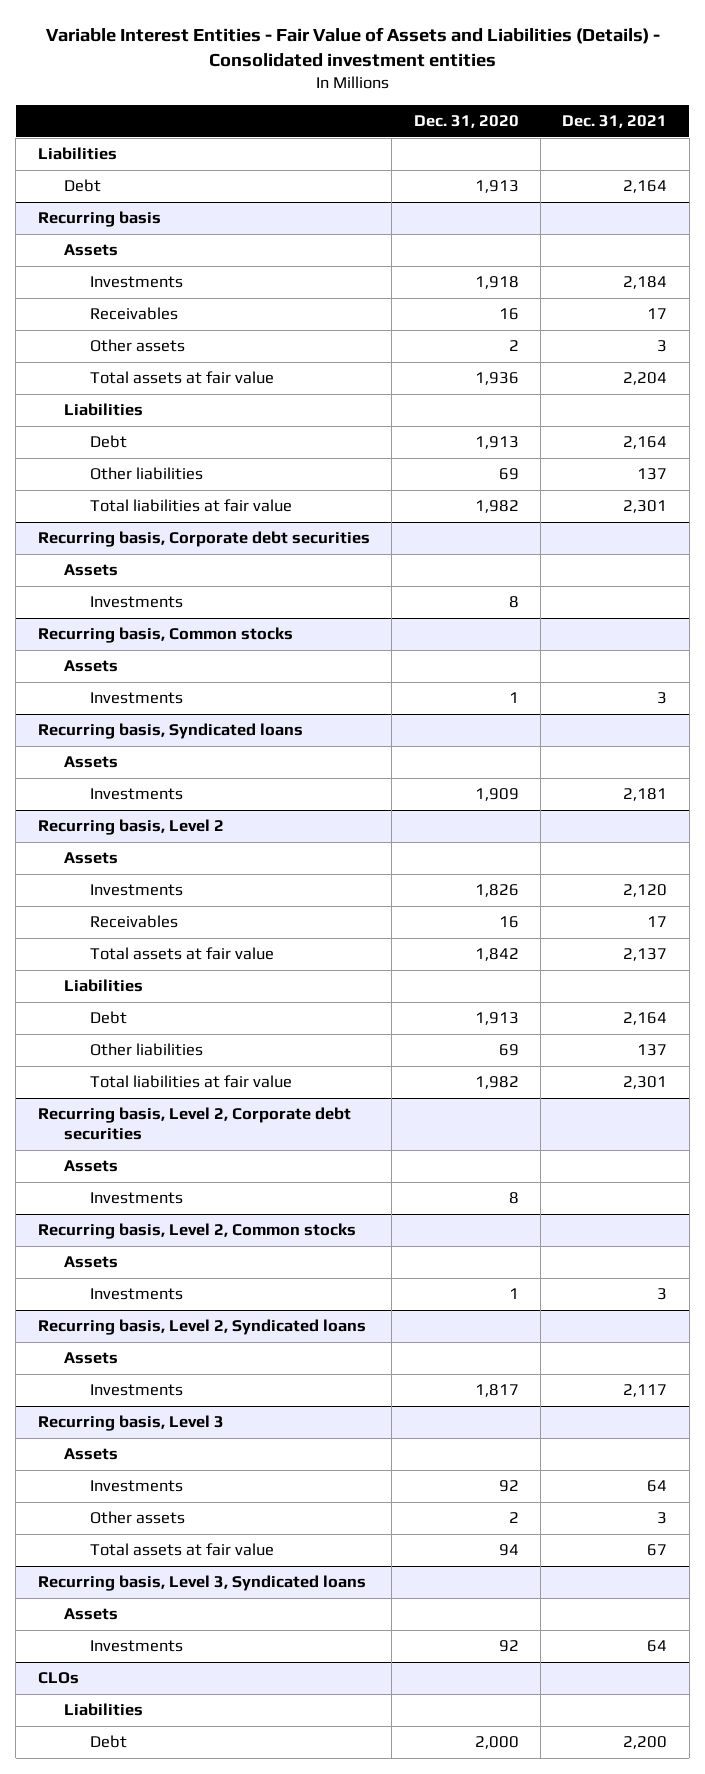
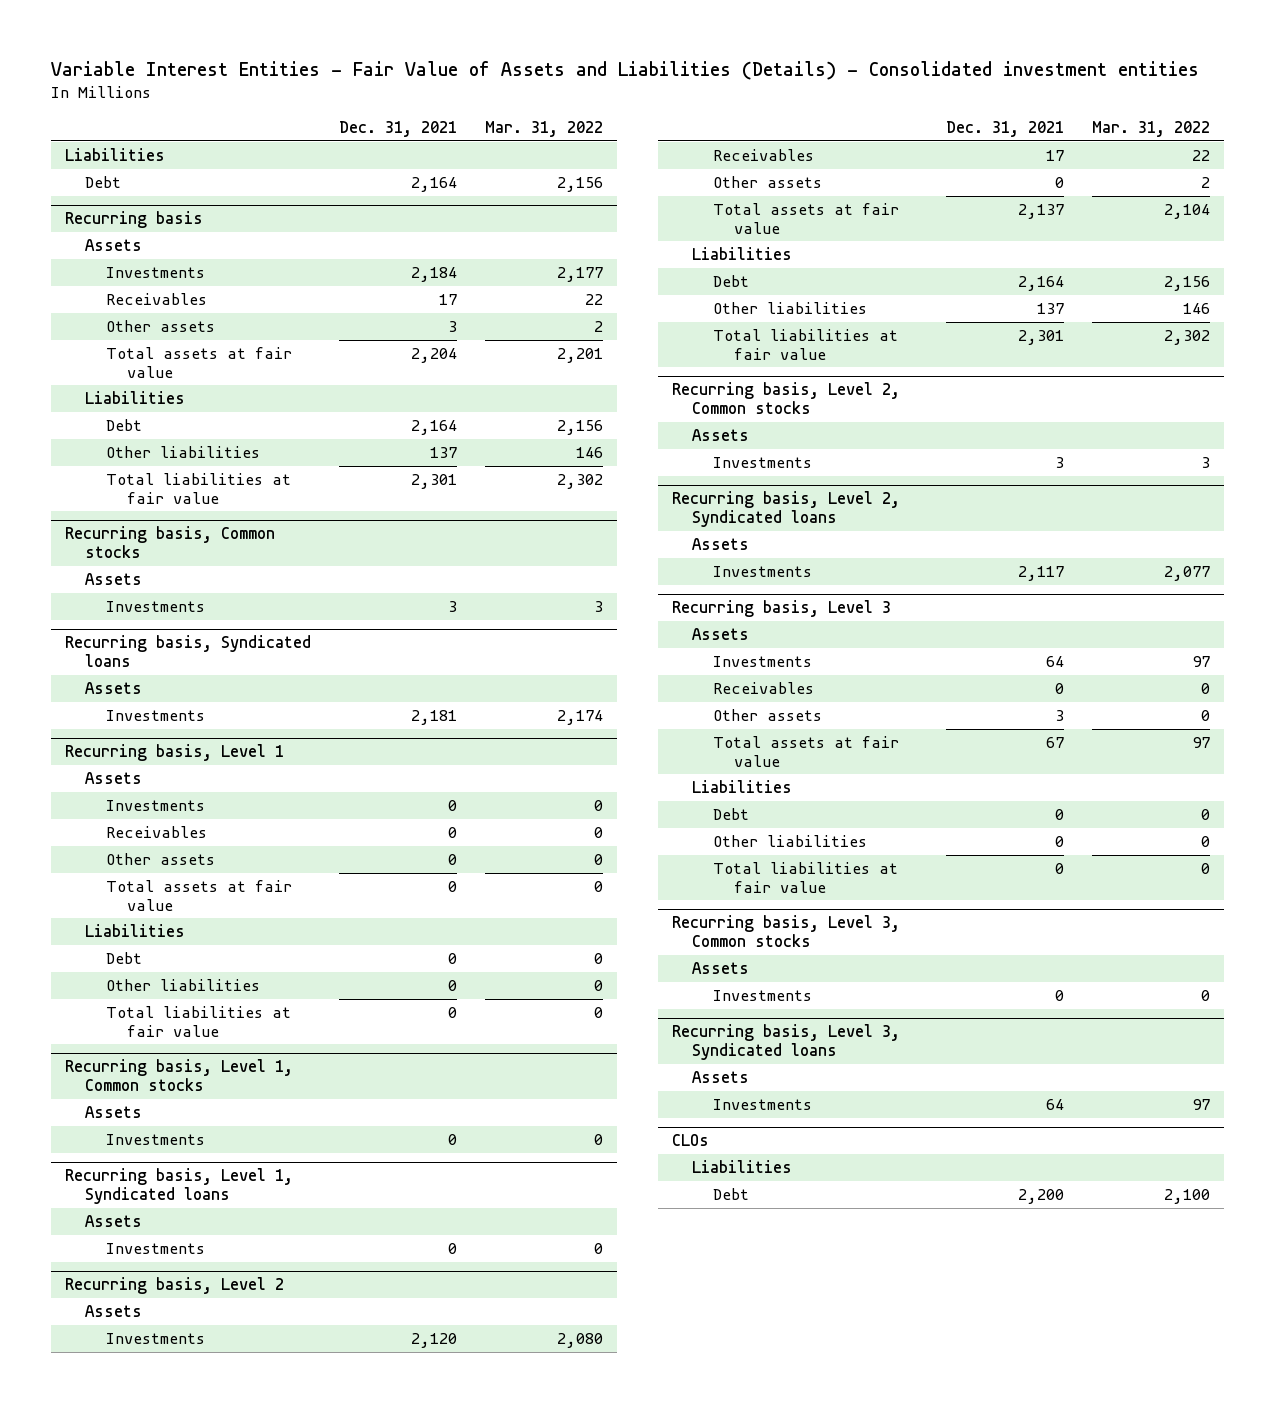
- | Dec. 31, 2020 | Dec. 31, 2021
+ | Dec. 31, 2021 | Mar. 31, 2022
- Recurring basis, Corporate debt securities
- Assets
- Investments | 8 |
+ Recurring basis, Level 1
+ Assets
+ Investments | 0 | 0
+ Receivables | 0 | 0
+ Other assets | 0 | 0
+ Total assets at fair value | 0 | 0
+ Liabilities
+ Debt | 0 | 0
+ Other liabilities | 0 | 0
+ Total liabilities at fair value | 0 | 0
+ Recurring basis, Level 1, Common stocks
+ Assets
+ Investments | 0 | 0
+ Recurring basis, Level 1, Syndicated loans
+ Assets
+ Investments | 0 | 0
@ Recurring basis, Level 2
+ Other assets | 0 | 2
- Recurring basis, Level 2, Corporate debt securities
- Assets
- Investments | 8 |
@ Recurring basis, Level 3
+ Receivables | 0 | 0
+ Liabilities
+ Debt | 0 | 0
+ Other liabilities | 0 | 0
+ Total liabilities at fair value | 0 | 0
+ Recurring basis, Level 3, Common stocks
+ Assets
+ Investments | 0 | 0

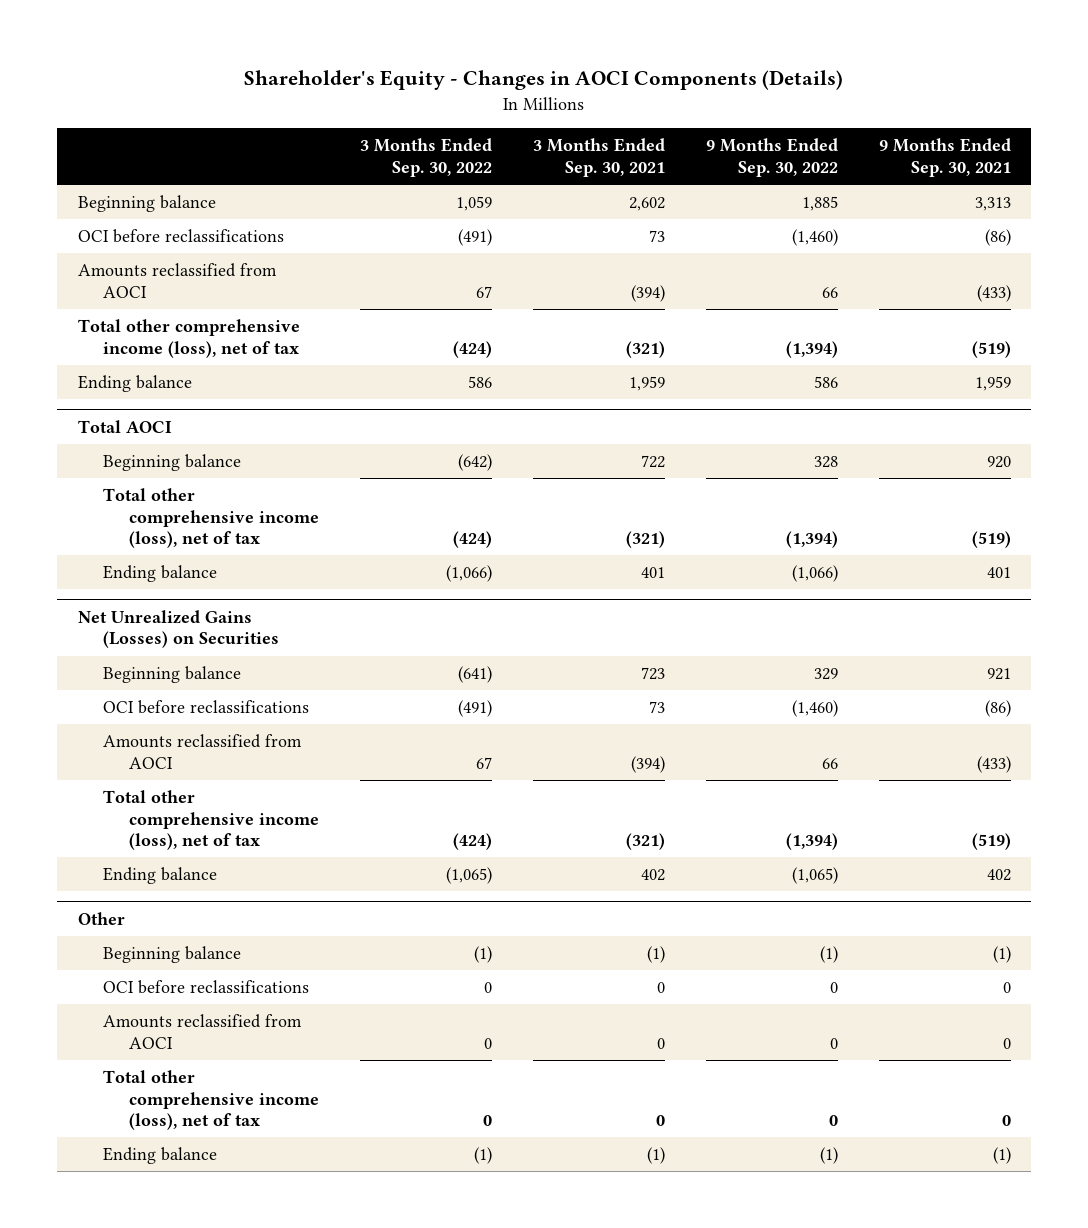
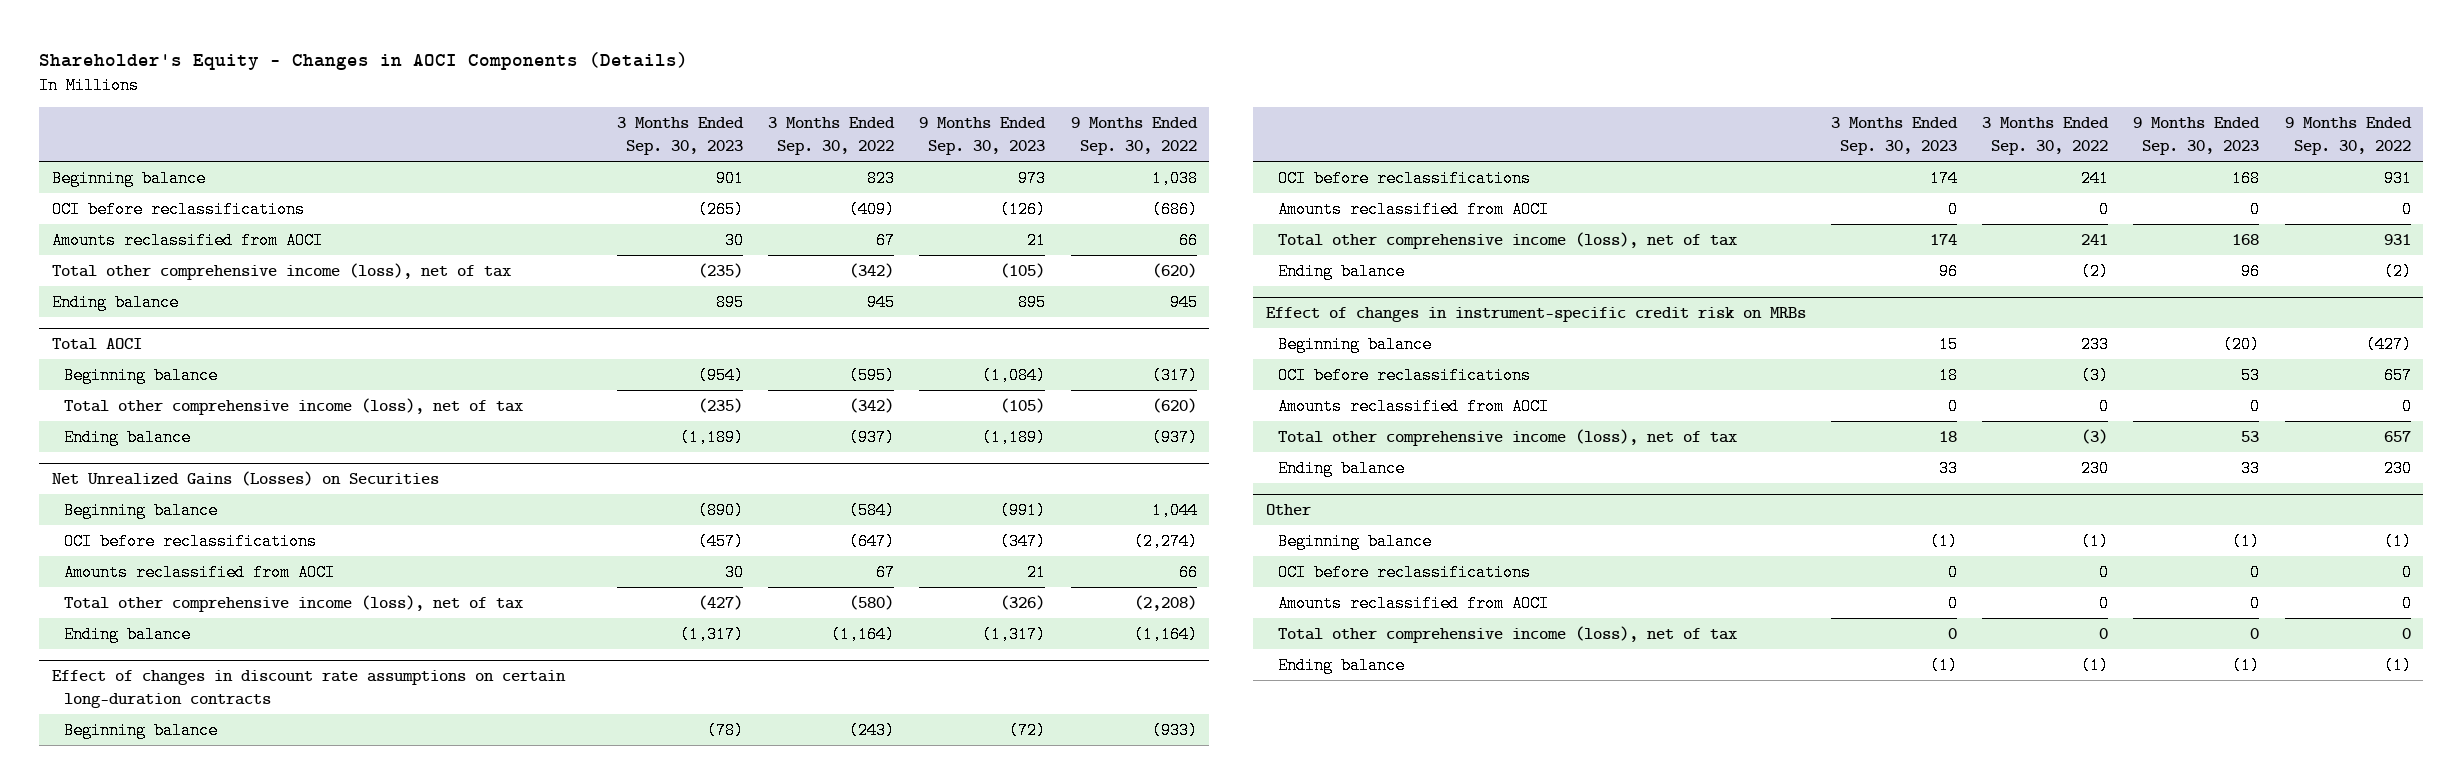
- | 3 Months Ended Sep. 30, 2022 | 3 Months Ended Sep. 30, 2021 | 9 Months Ended Sep. 30, 2022 | 9 Months Ended Sep. 30, 2021
+ | 3 Months Ended Sep. 30, 2023 | 3 Months Ended Sep. 30, 2022 | 9 Months Ended Sep. 30, 2023 | 9 Months Ended Sep. 30, 2022
- Beginning balance | 1,059 | 2,602 | 1,885 | 3,313
- OCI before reclassifications | (491) | 73 | (1,460) | (86)
+ Beginning balance | 901 | 823 | 973 | 1,038
+ OCI before reclassifications | (265) | (409) | (126) | (686)
- Total other comprehensive income (loss), net of tax | (424) | (321) | (1,394) | (519)
- Ending balance | 586 | 1,959 | 586 | 1,959
+ Total other comprehensive income (loss), net of tax | (235) | (342) | (105) | (620)
+ Ending balance | 895 | 945 | 895 | 945
@ Total AOCI
- Beginning balance | (642) | 722 | 328 | 920
- Total other comprehensive income (loss), net of tax | (424) | (321) | (1,394) | (519)
- Ending balance | (1,066) | 401 | (1,066) | 401
+ Beginning balance | (954) | (595) | (1,084) | (317)
+ Total other comprehensive income (loss), net of tax | (235) | (342) | (105) | (620)
+ Ending balance | (1,189) | (937) | (1,189) | (937)
@ Net Unrealized Gains (Losses) on Securities
- Beginning balance | (641) | 723 | 329 | 921
- OCI before reclassifications | (491) | 73 | (1,460) | (86)
+ Beginning balance | (890) | (584) | (991) | 1,044
+ OCI before reclassifications | (457) | (647) | (347) | (2,274)
- Total other comprehensive income (loss), net of tax | (424) | (321) | (1,394) | (519)
- Ending balance | (1,065) | 402 | (1,065) | 402
+ Total other comprehensive income (loss), net of tax | (427) | (580) | (326) | (2,208)
+ Ending balance | (1,317) | (1,164) | (1,317) | (1,164)
+ Effect of changes in discount rate assumptions on certain long-duration contracts
+ Beginning balance | (78) | (243) | (72) | (933)
+ OCI before reclassifications | 174 | 241 | 168 | 931
+ Amounts reclassified from AOCI | 0 | 0 | 0 | 0
+ Total other comprehensive income (loss), net of tax | 174 | 241 | 168 | 931
+ Ending balance | 96 | (2) | 96 | (2)
+ Effect of changes in instrument-specific credit risk on MRBs
+ Beginning balance | 15 | 233 | (20) | (427)
+ OCI before reclassifications | 18 | (3) | 53 | 657
+ Amounts reclassified from AOCI | 0 | 0 | 0 | 0
+ Total other comprehensive income (loss), net of tax | 18 | (3) | 53 | 657
+ Ending balance | 33 | 230 | 33 | 230

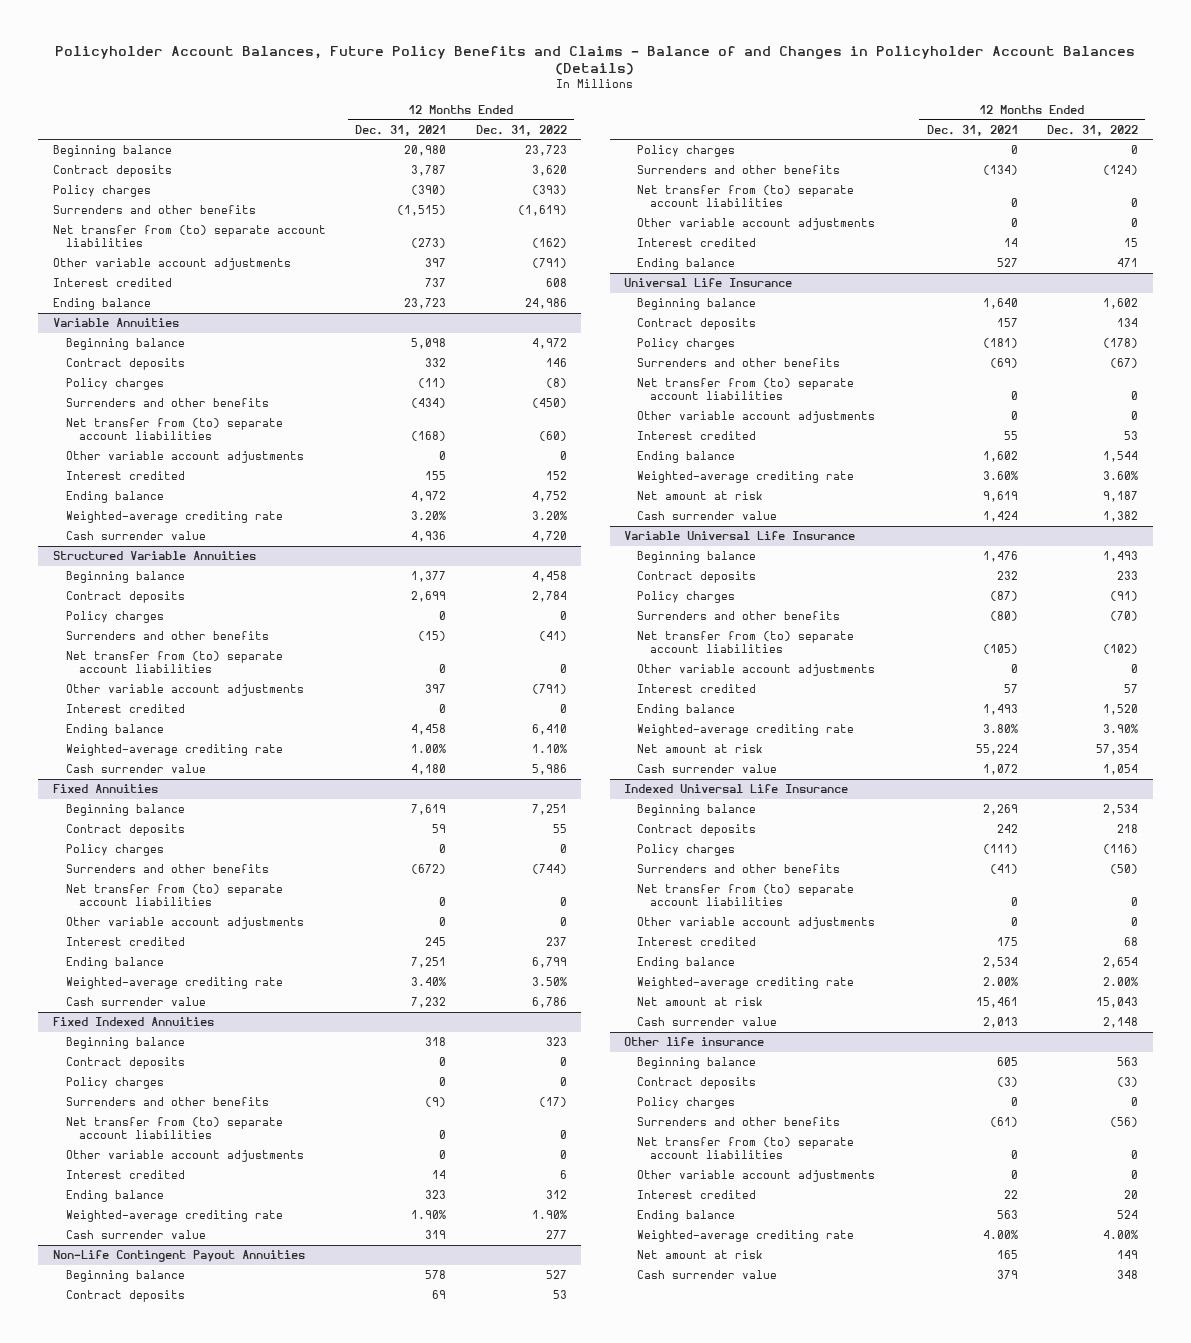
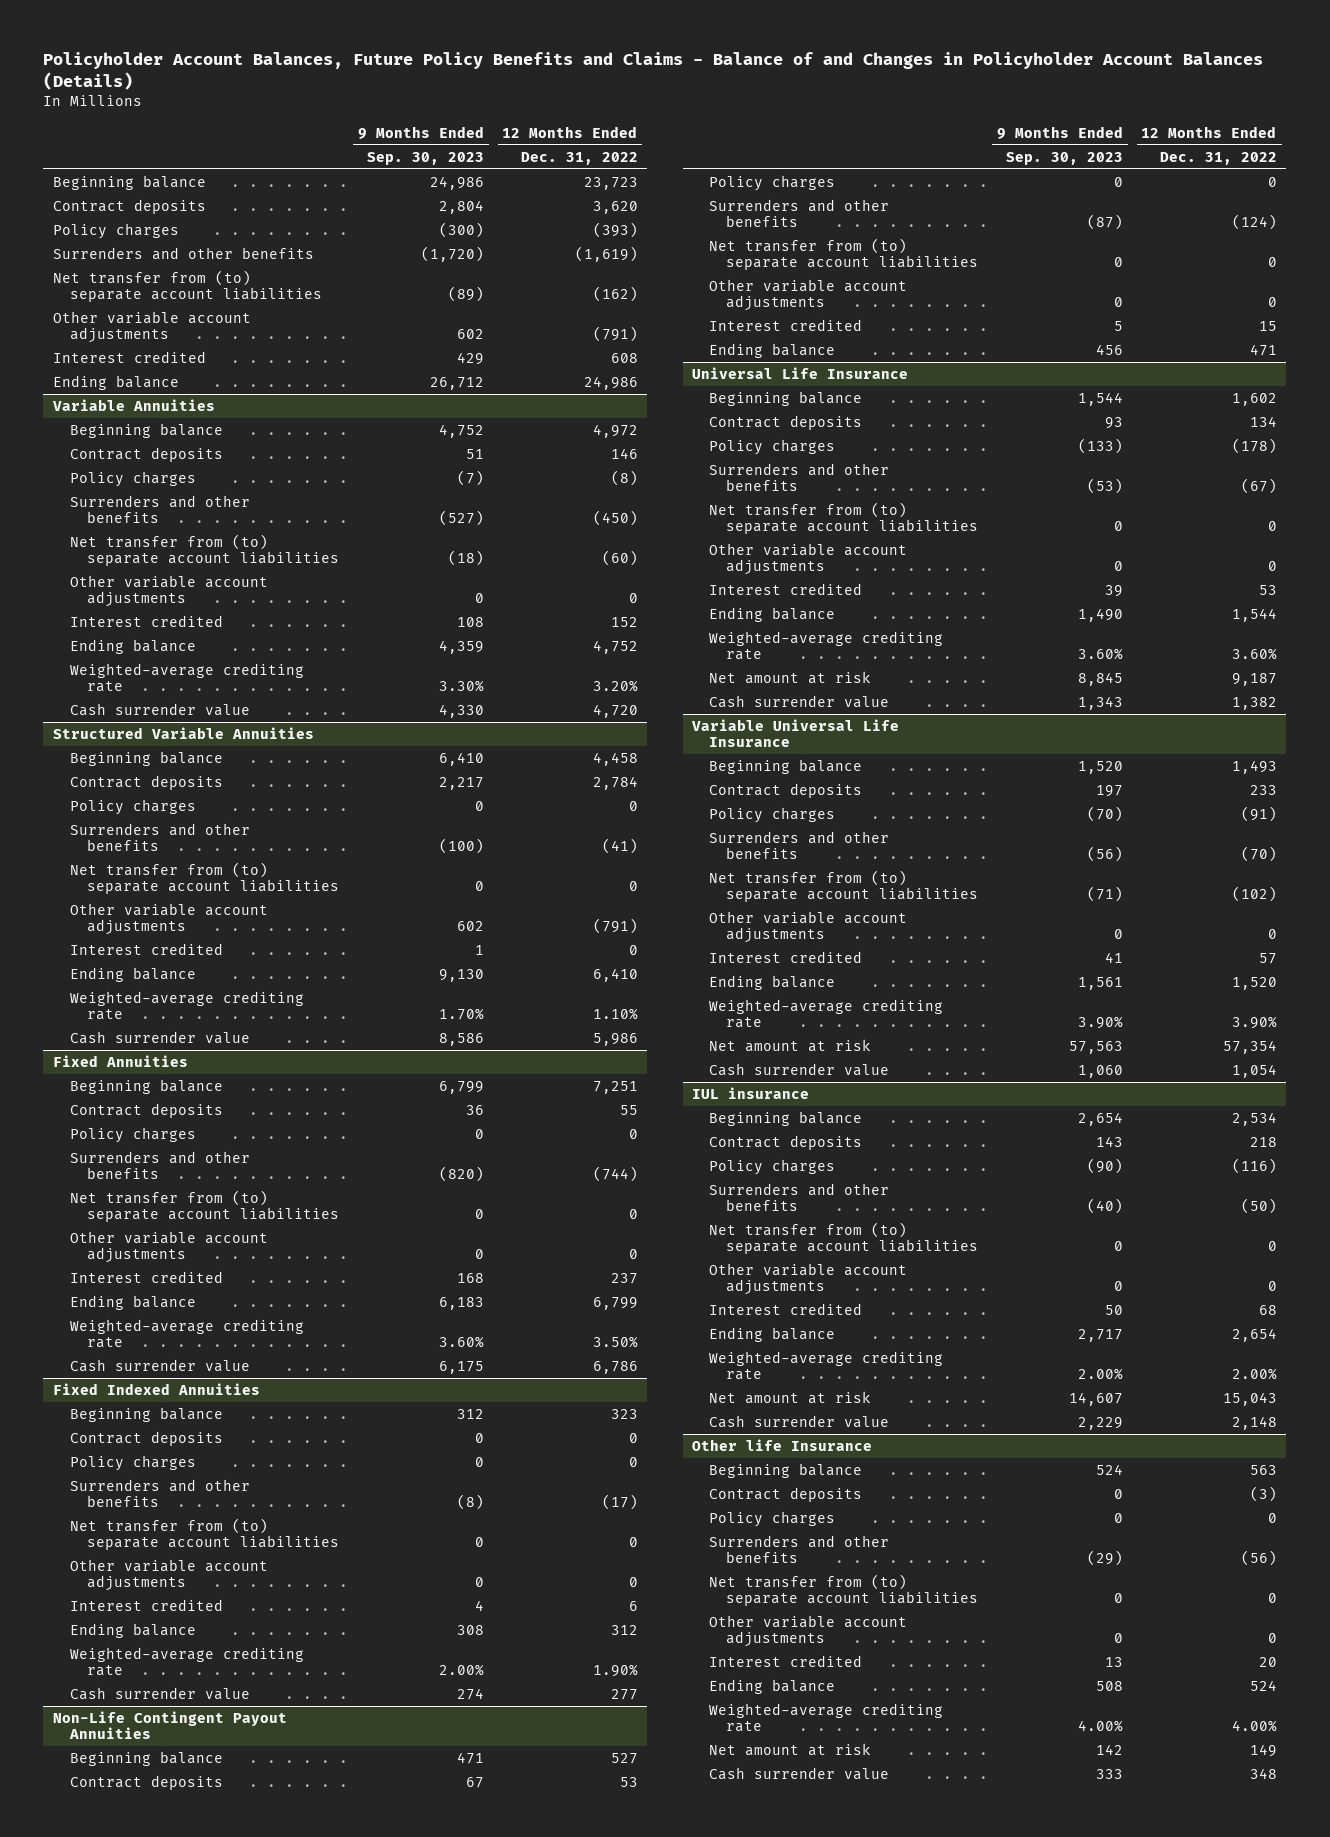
- | 12 Months Ended Dec. 31, 2021 | 12 Months Ended Dec. 31, 2022
+ | 9 Months Ended Sep. 30, 2023 | 12 Months Ended Dec. 31, 2022
- Indexed Universal Life Insurance
+ IUL insurance
- Other life insurance
+ Other life Insurance

